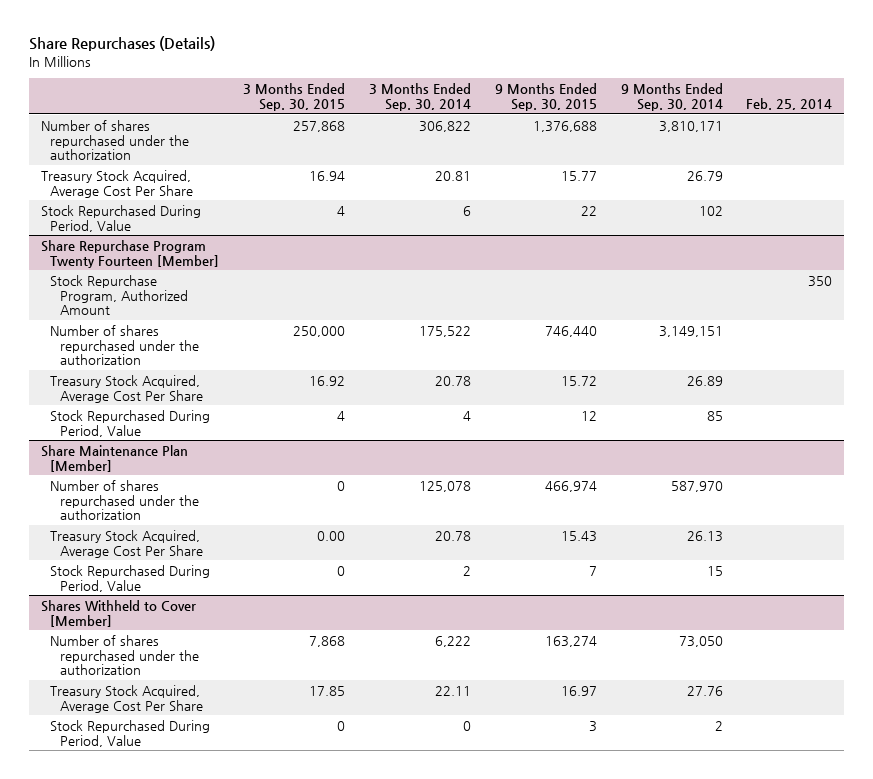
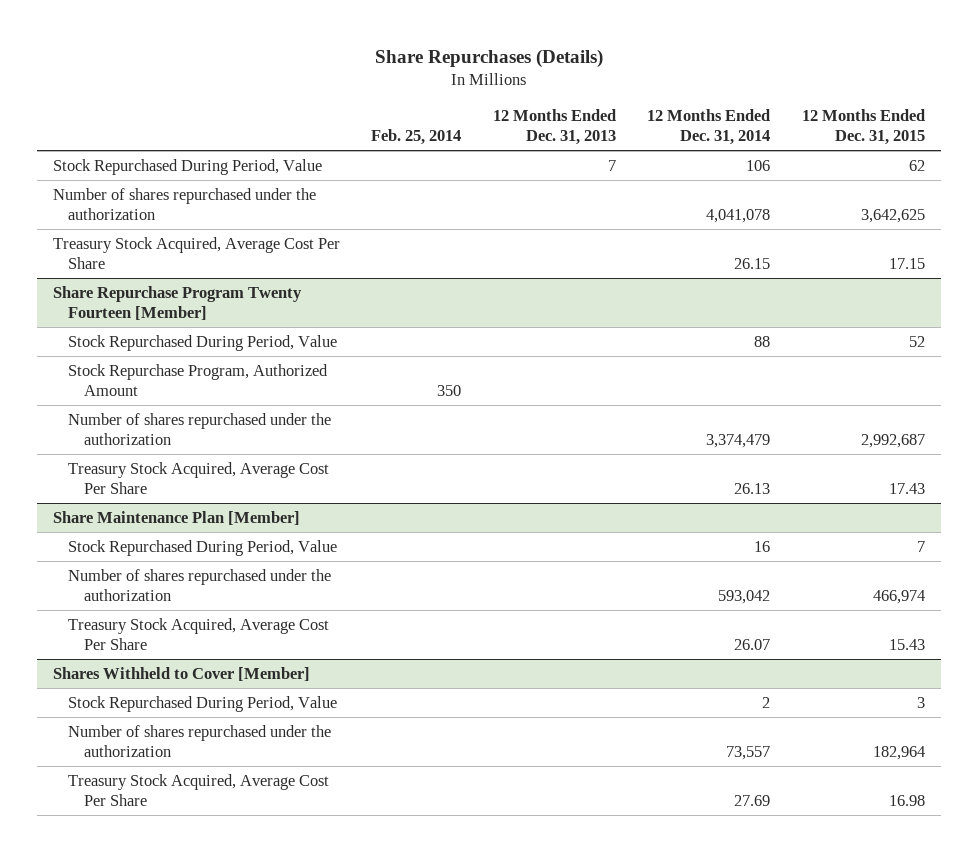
- | 3 Months Ended Sep. 30, 2015 | 3 Months Ended Sep. 30, 2014 | 9 Months Ended Sep. 30, 2015 | 9 Months Ended Sep. 30, 2014 | Feb. 25, 2014
+ | Feb. 25, 2014 | 12 Months Ended Dec. 31, 2013 | 12 Months Ended Dec. 31, 2014 | 12 Months Ended Dec. 31, 2015
moved up: Stock Repurchased During Period, Value | | 7 | 106 | 62
@ Share Repurchase Program Twenty Fourteen [Member]
moved up: Stock Repurchased During Period, Value | | | 88 | 52
@ Share Maintenance Plan [Member]
moved up: Stock Repurchased During Period, Value | | | 16 | 7
@ Shares Withheld to Cover [Member]
moved up: Stock Repurchased During Period, Value | | | 2 | 3

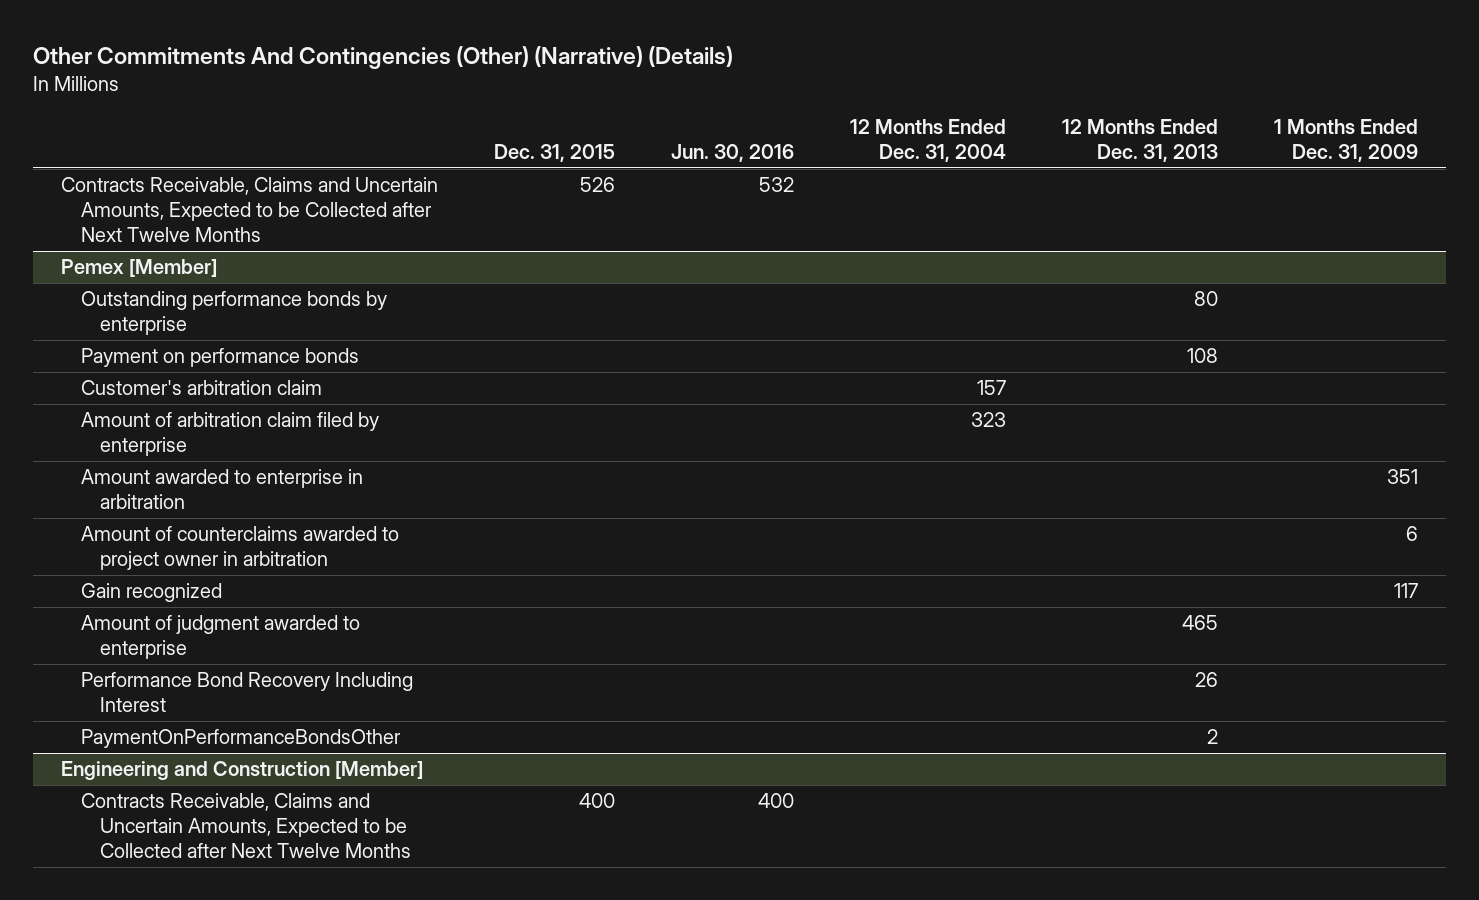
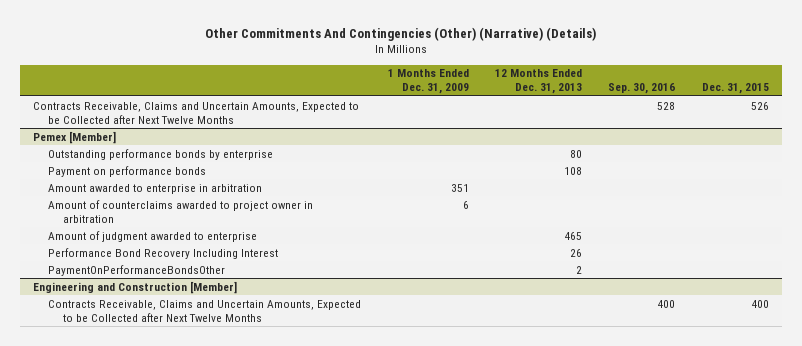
- | Dec. 31, 2015 | Jun. 30, 2016 | 12 Months Ended Dec. 31, 2004 | 12 Months Ended Dec. 31, 2013 | 1 Months Ended Dec. 31, 2009
+ | 1 Months Ended Dec. 31, 2009 | 12 Months Ended Dec. 31, 2013 | Sep. 30, 2016 | Dec. 31, 2015
@ Pemex [Member]
- Customer's arbitration claim | | | 157 | |
- Amount of arbitration claim filed by enterprise | | | 323 | |
- Gain recognized | | | | | 117

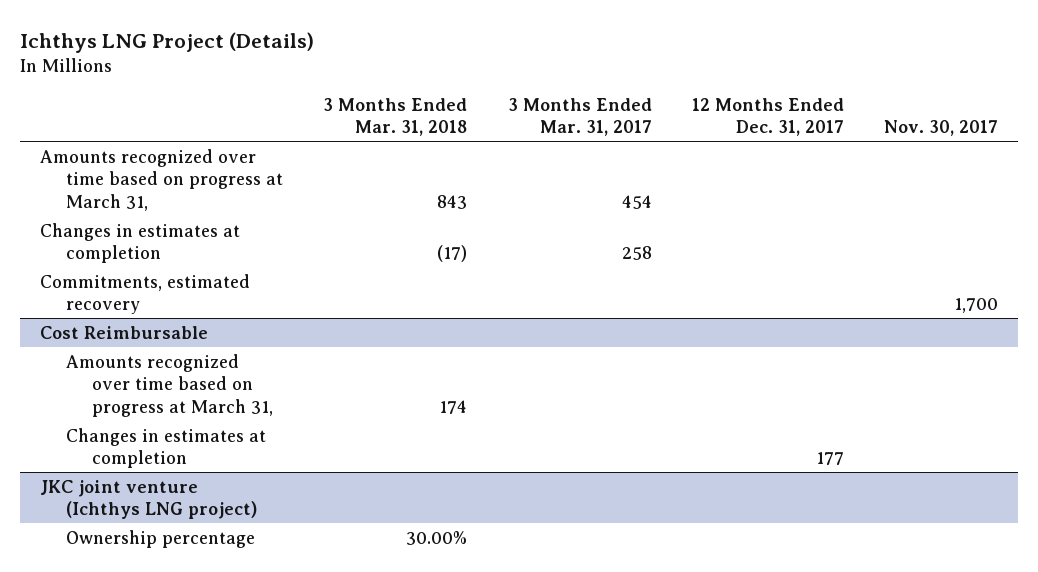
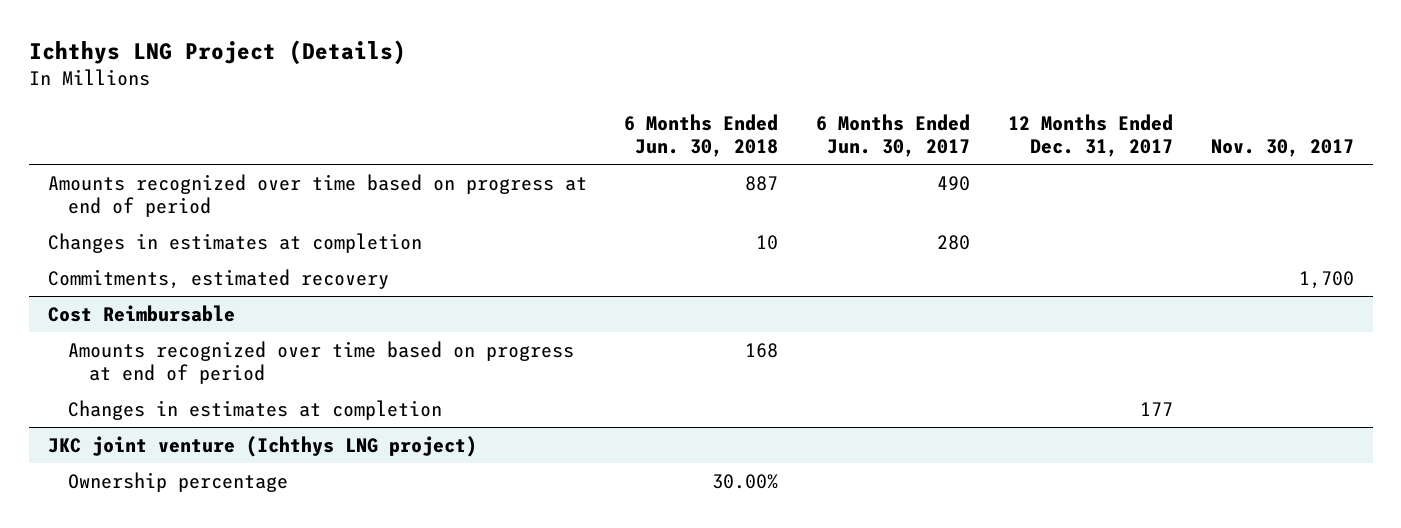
- | 3 Months Ended Mar. 31, 2018 | 3 Months Ended Mar. 31, 2017 | 12 Months Ended Dec. 31, 2017 | Nov. 30, 2017
+ | 6 Months Ended Jun. 30, 2018 | 6 Months Ended Jun. 30, 2017 | 12 Months Ended Dec. 31, 2017 | Nov. 30, 2017
- Amounts recognized over time based on progress at March 31, | 843 | 454 | |
+ Amounts recognized over time based on progress at end of period | 887 | 490 | |
@ Cost Reimbursable
- Amounts recognized over time based on progress at March 31, | 174 | | |
+ Amounts recognized over time based on progress at end of period | 168 | | |

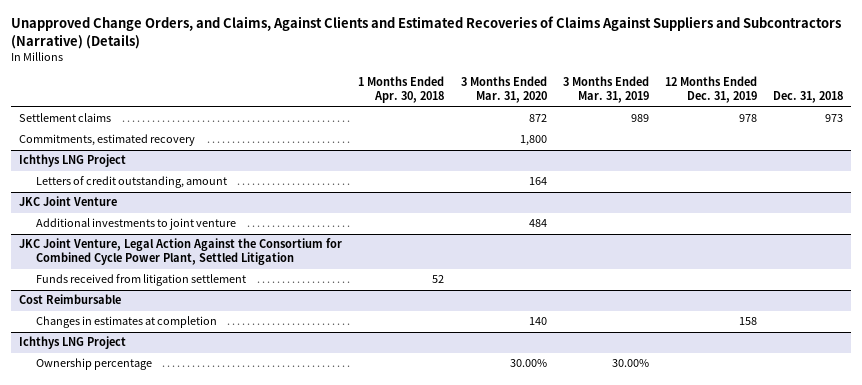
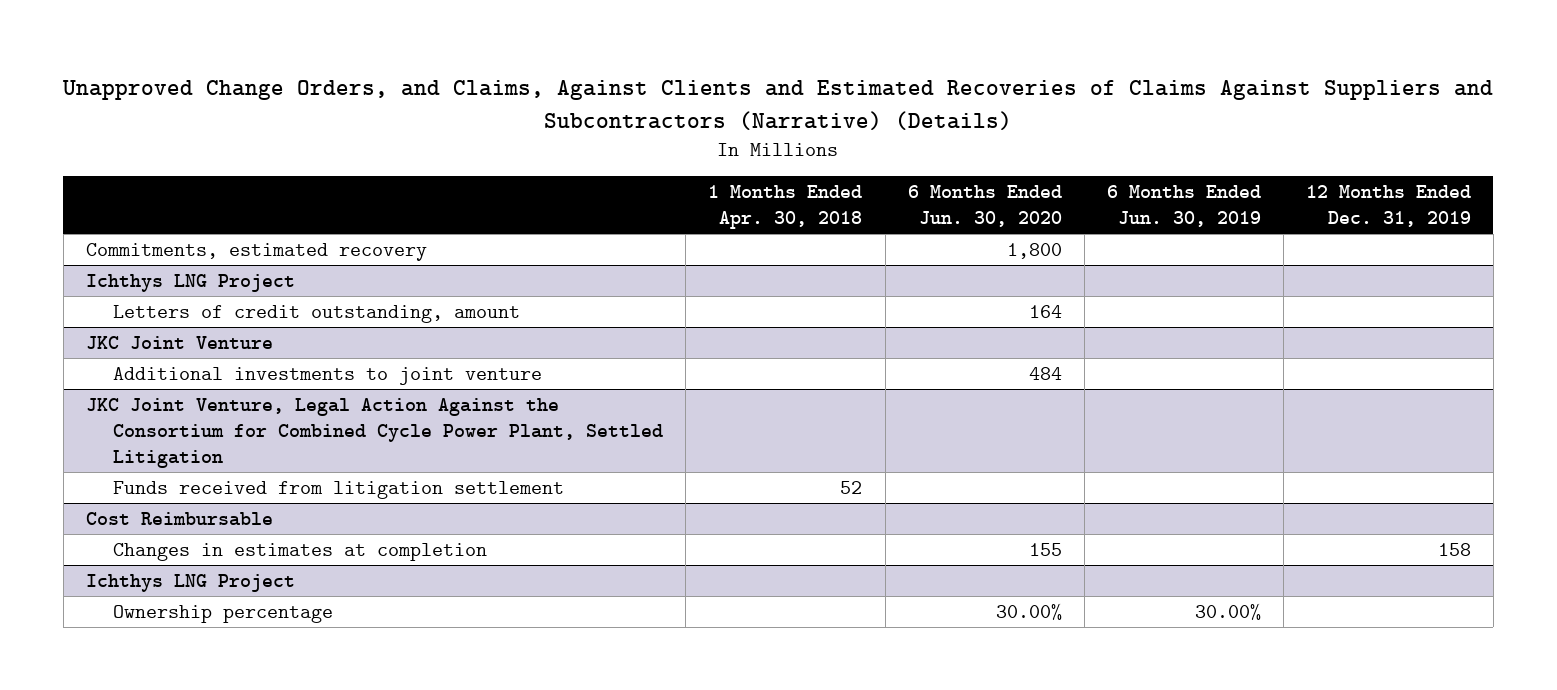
- | 1 Months Ended Apr. 30, 2018 | 3 Months Ended Mar. 31, 2020 | 3 Months Ended Mar. 31, 2019 | 12 Months Ended Dec. 31, 2019 | Dec. 31, 2018
+ | 1 Months Ended Apr. 30, 2018 | 6 Months Ended Jun. 30, 2020 | 6 Months Ended Jun. 30, 2019 | 12 Months Ended Dec. 31, 2019
- Settlement claims | | 872 | 989 | 978 | 973

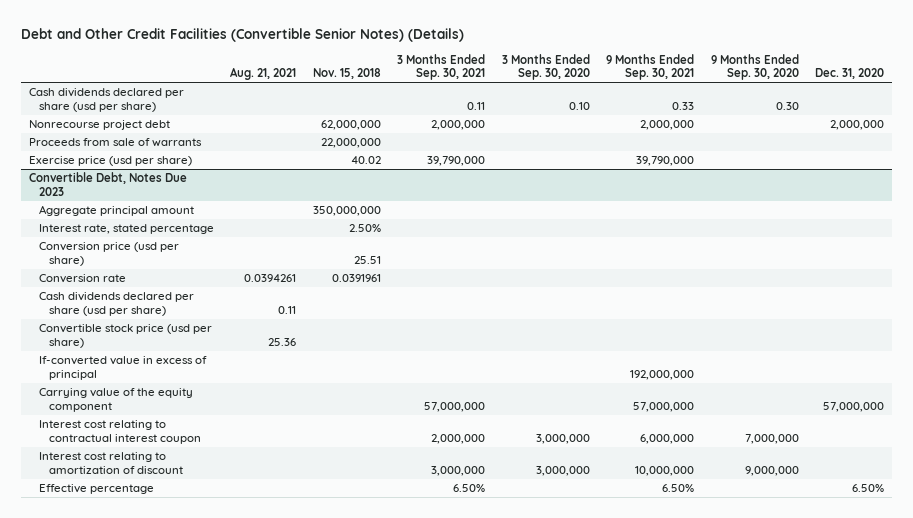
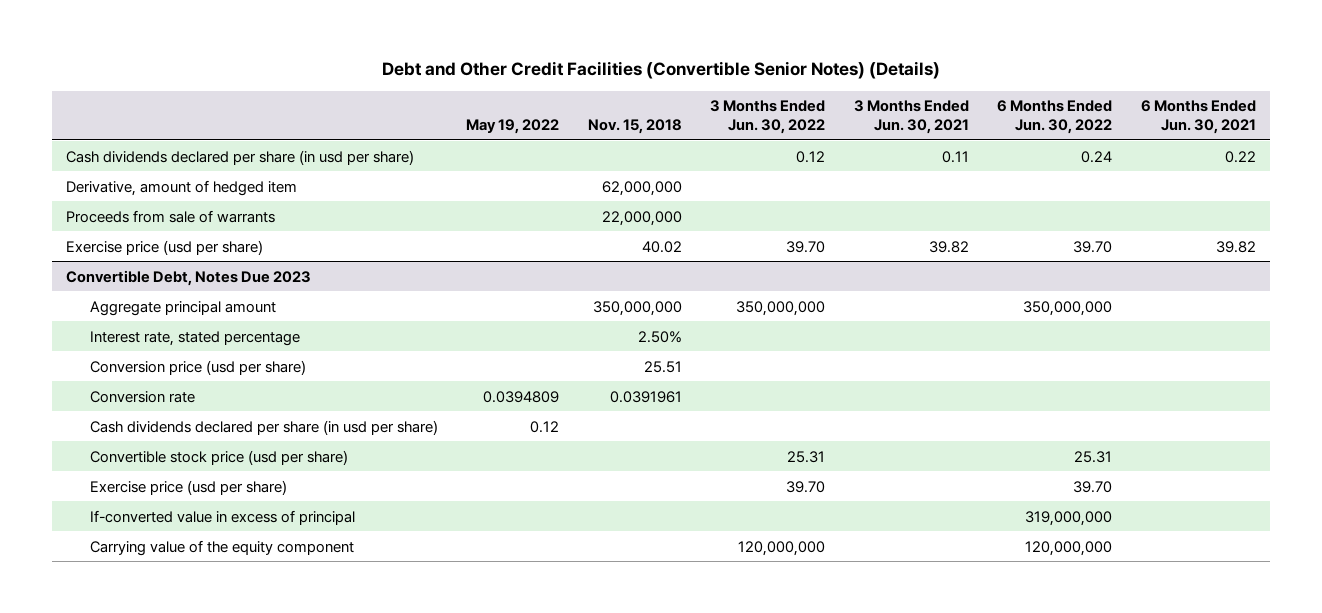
- | Aug. 21, 2021 | Nov. 15, 2018 | 3 Months Ended Sep. 30, 2021 | 3 Months Ended Sep. 30, 2020 | 9 Months Ended Sep. 30, 2021 | 9 Months Ended Sep. 30, 2020 | Dec. 31, 2020
+ | May 19, 2022 | Nov. 15, 2018 | 3 Months Ended Jun. 30, 2022 | 3 Months Ended Jun. 30, 2021 | 6 Months Ended Jun. 30, 2022 | 6 Months Ended Jun. 30, 2021
- Cash dividends declared per share (usd per share) | | | 0.11 | 0.10 | 0.33 | 0.30 |
- Nonrecourse project debt | | 62,000,000 | 2,000,000 | | 2,000,000 | | 2,000,000
+ Cash dividends declared per share (in usd per share) | | | 0.12 | 0.11 | 0.24 | 0.22
+ Derivative, amount of hedged item | | 62,000,000 | | | |
@ Convertible Debt, Notes Due 2023
- Cash dividends declared per share (usd per share) | 0.11 | | | | | |
+ Cash dividends declared per share (in usd per share) | 0.12 | | | | |
+ Exercise price (usd per share) | | | 39.70 | | 39.70 |
- Interest cost relating to contractual interest coupon | | | 2,000,000 | 3,000,000 | 6,000,000 | 7,000,000 |
- Interest cost relating to amortization of discount | | | 3,000,000 | 3,000,000 | 10,000,000 | 9,000,000 |
- Effective percentage | | | 6.50% | | 6.50% | | 6.50%

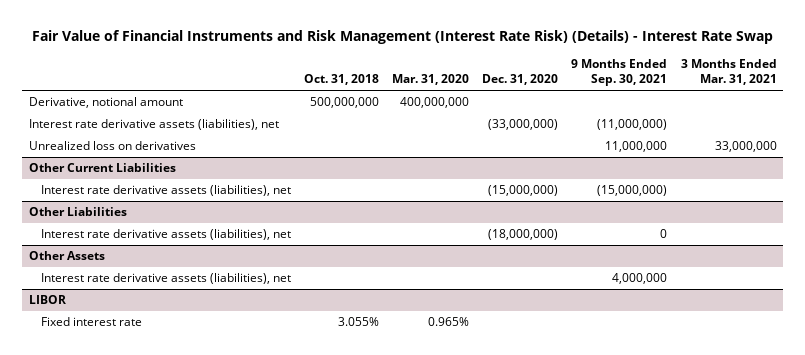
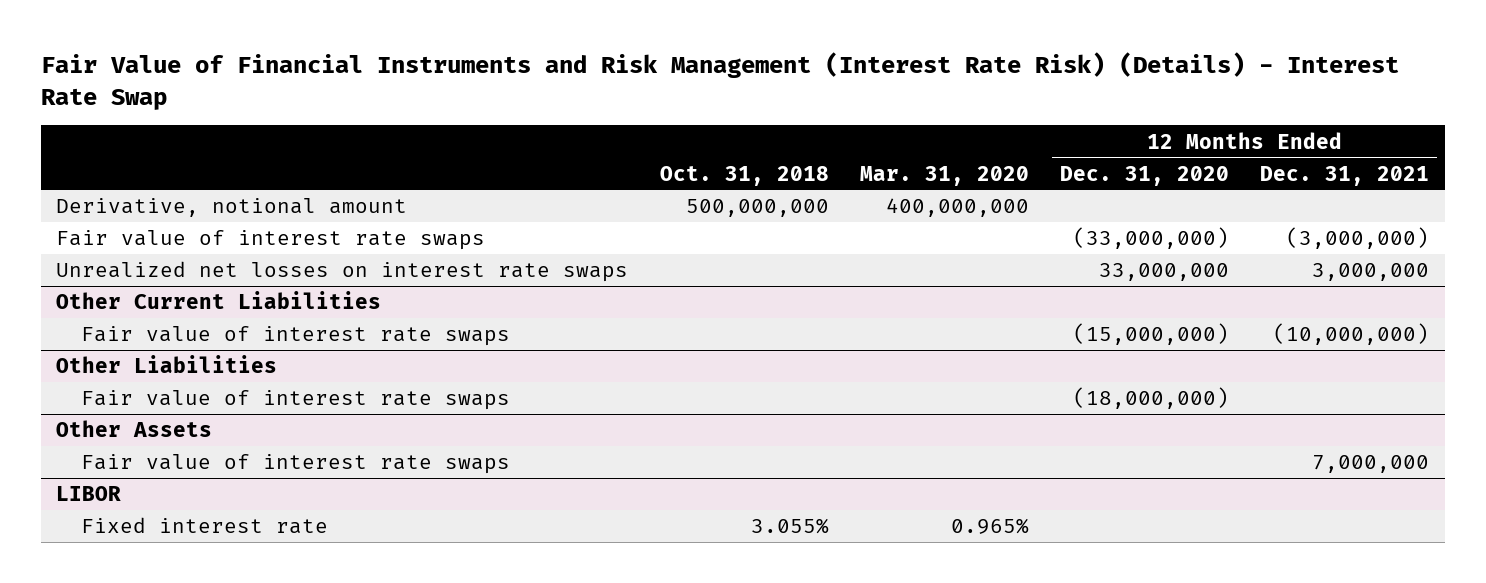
- | Oct. 31, 2018 | Mar. 31, 2020 | Dec. 31, 2020 | 9 Months Ended Sep. 30, 2021 | 3 Months Ended Mar. 31, 2021
+ | Oct. 31, 2018 | Mar. 31, 2020 | 12 Months Ended Dec. 31, 2020 | 12 Months Ended Dec. 31, 2021
- Interest rate derivative assets (liabilities), net | | | (33,000,000) | (11,000,000) |
- Unrealized loss on derivatives | | | | 11,000,000 | 33,000,000
+ Fair value of interest rate swaps | | | (33,000,000) | (3,000,000)
+ Unrealized net losses on interest rate swaps | | | 33,000,000 | 3,000,000
@ Other Current Liabilities
- Interest rate derivative assets (liabilities), net | | | (15,000,000) | (15,000,000) |
+ Fair value of interest rate swaps | | | (15,000,000) | (10,000,000)
@ Other Liabilities
- Interest rate derivative assets (liabilities), net | | | (18,000,000) | 0 |
+ Fair value of interest rate swaps | | | (18,000,000) |
@ Other Assets
- Interest rate derivative assets (liabilities), net | | | | 4,000,000 |
+ Fair value of interest rate swaps | | | | 7,000,000

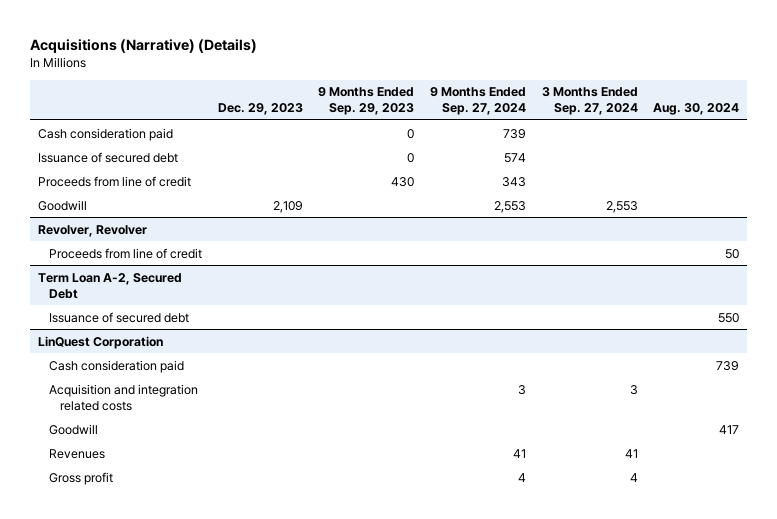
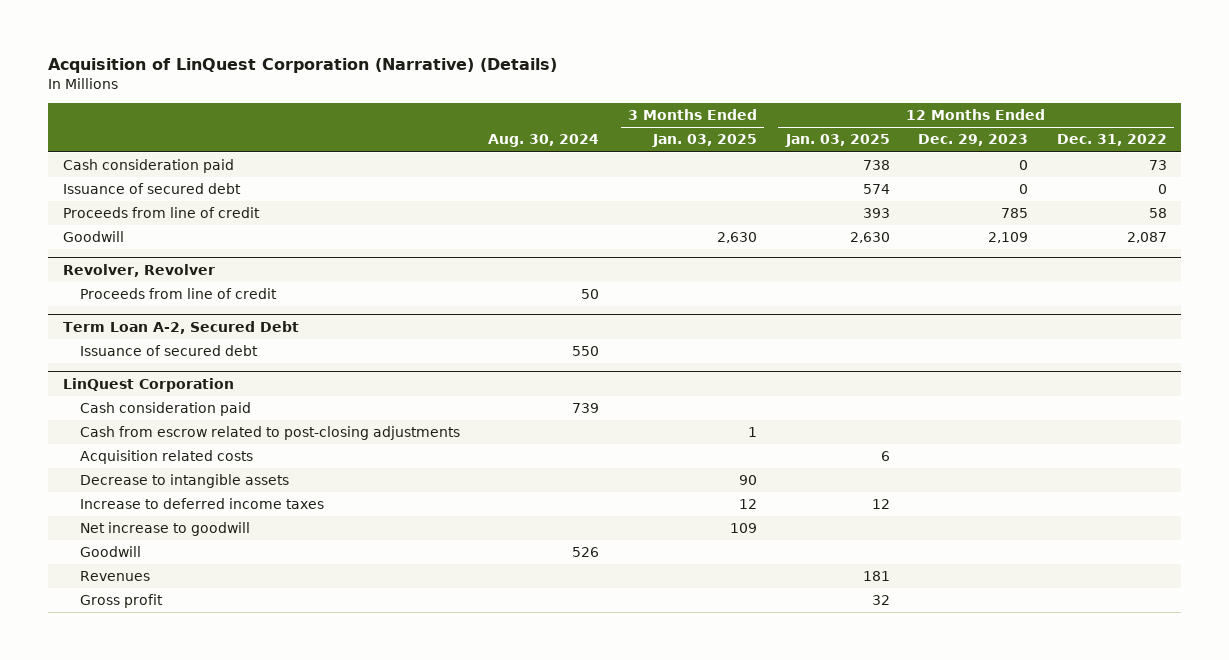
- Acquisitions (Narrative) (Details)
+ Acquisition of LinQuest Corporation (Narrative) (Details)
- | Dec. 29, 2023 | 9 Months Ended Sep. 29, 2023 | 9 Months Ended Sep. 27, 2024 | 3 Months Ended Sep. 27, 2024 | Aug. 30, 2024
+ | Aug. 30, 2024 | 3 Months Ended Jan. 03, 2025 | 12 Months Ended Jan. 03, 2025 | 12 Months Ended Dec. 29, 2023 | 12 Months Ended Dec. 31, 2022
@ LinQuest Corporation
- Acquisition and integration related costs | | | 3 | 3 |
- Goodwill | | | | | 417
+ Cash from escrow related to post-closing adjustments | | 1 | | |
+ Acquisition related costs | | | 6 | |
+ Decrease to intangible assets | | 90 | | |
+ Increase to deferred income taxes | | 12 | 12 | |
+ Net increase to goodwill | | 109 | | |
+ Goodwill | 526 | | | |

